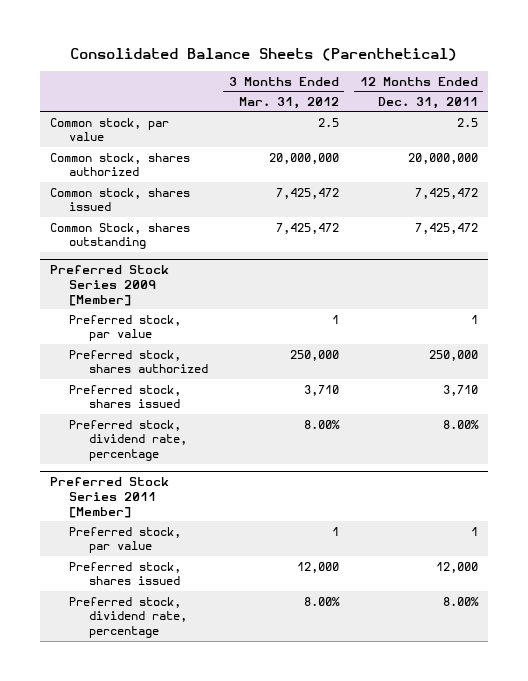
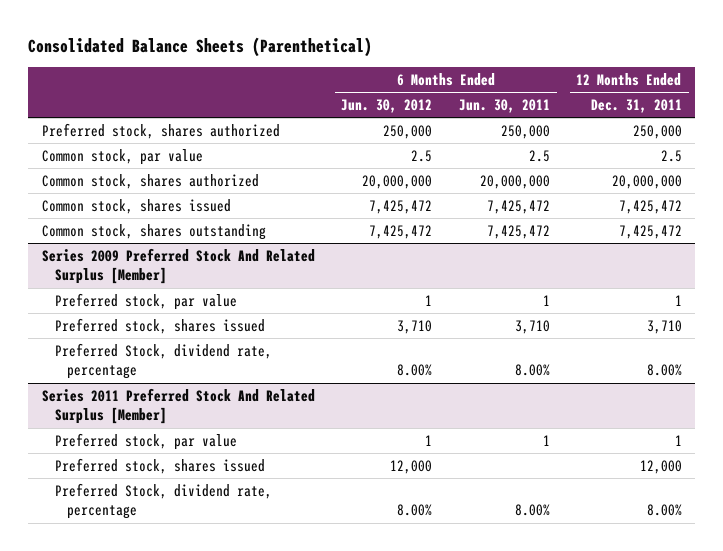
- | 3 Months Ended Mar. 31, 2012 | 12 Months Ended Dec. 31, 2011
+ | 6 Months Ended Jun. 30, 2012 | 6 Months Ended Jun. 30, 2011 | 12 Months Ended Dec. 31, 2011
+ Preferred stock, shares authorized | 250,000 | 250,000 | 250,000
- Common Stock, shares outstanding | 7,425,472 | 7,425,472
- Preferred Stock Series 2009 [Member]
+ Common stock, shares outstanding | 7,425,472 | 7,425,472 | 7,425,472
+ Series 2009 Preferred Stock And Related Surplus [Member]
- Preferred stock, shares authorized | 250,000 | 250,000
- Preferred stock, dividend rate, percentage | 8.00% | 8.00%
- Preferred Stock Series 2011 [Member]
+ Preferred Stock, dividend rate, percentage | 8.00% | 8.00% | 8.00%
+ Series 2011 Preferred Stock And Related Surplus [Member]
- Preferred stock, dividend rate, percentage | 8.00% | 8.00%
+ Preferred Stock, dividend rate, percentage | 8.00% | 8.00% | 8.00%

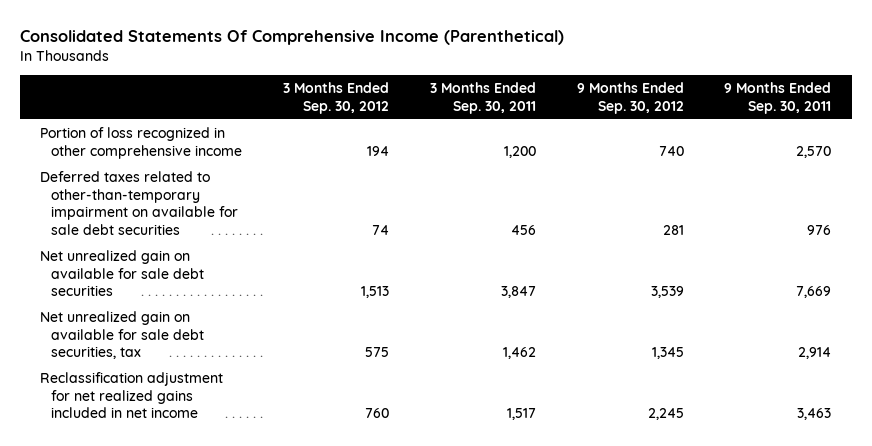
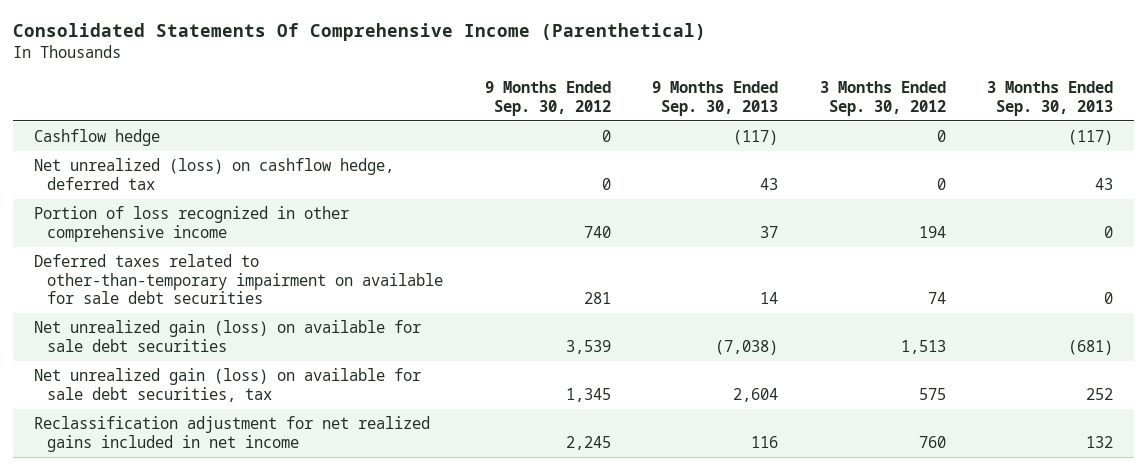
- | 3 Months Ended Sep. 30, 2012 | 3 Months Ended Sep. 30, 2011 | 9 Months Ended Sep. 30, 2012 | 9 Months Ended Sep. 30, 2011
+ | 9 Months Ended Sep. 30, 2012 | 9 Months Ended Sep. 30, 2013 | 3 Months Ended Sep. 30, 2012 | 3 Months Ended Sep. 30, 2013
+ Cashflow hedge | 0 | (117) | 0 | (117)
+ Net unrealized (loss) on cashflow hedge, deferred tax | 0 | 43 | 0 | 43
- Net unrealized gain on available for sale debt securities | 1,513 | 3,847 | 3,539 | 7,669
- Net unrealized gain on available for sale debt securities, tax | 575 | 1,462 | 1,345 | 2,914
+ Net unrealized gain (loss) on available for sale debt securities | 3,539 | (7,038) | 1,513 | (681)
+ Net unrealized gain (loss) on available for sale debt securities, tax | 1,345 | 2,604 | 575 | 252

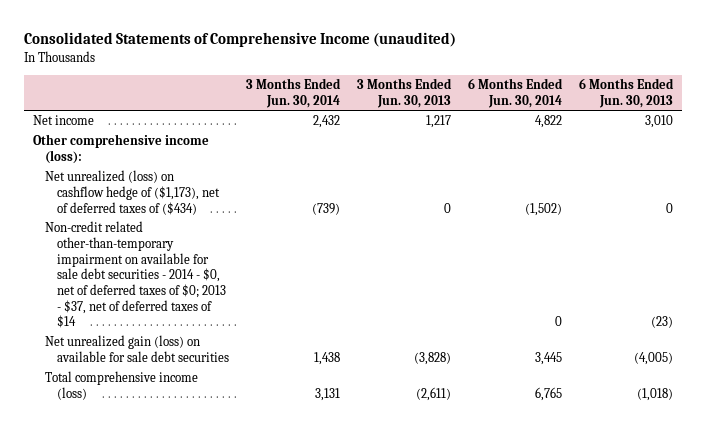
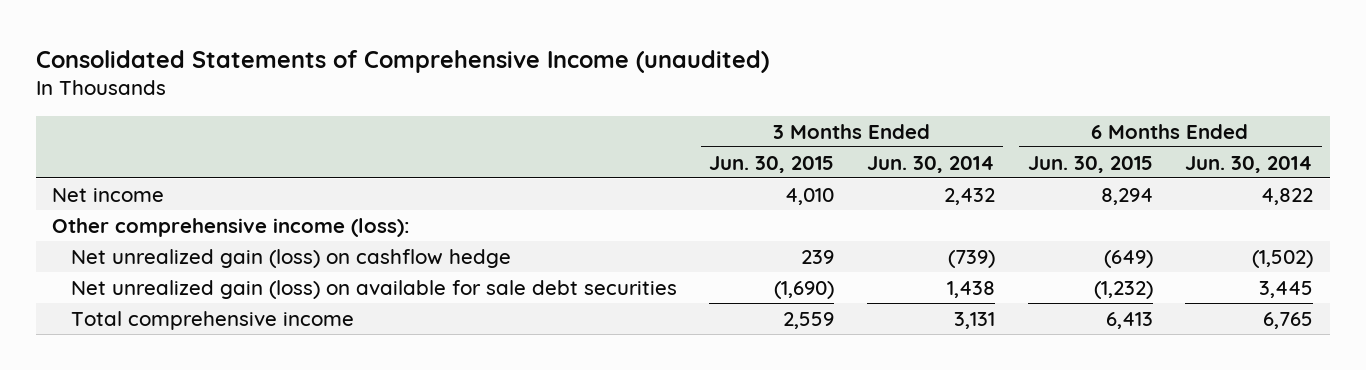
- | 3 Months Ended Jun. 30, 2014 | 3 Months Ended Jun. 30, 2013 | 6 Months Ended Jun. 30, 2014 | 6 Months Ended Jun. 30, 2013
+ | 3 Months Ended Jun. 30, 2015 | 3 Months Ended Jun. 30, 2014 | 6 Months Ended Jun. 30, 2015 | 6 Months Ended Jun. 30, 2014
- Net unrealized (loss) on cashflow hedge of ($1,173), net of deferred taxes of ($434) | (739) | 0 | (1,502) | 0
- Non-credit related other-than-temporary impairment on available for sale debt securities - 2014 - $0, net of deferred taxes of $0; 2013 - $37, net of deferred taxes of $14 | | | 0 | (23)
+ Net unrealized gain (loss) on cashflow hedge | 239 | (739) | (649) | (1,502)
- Total comprehensive income (loss) | 3,131 | (2,611) | 6,765 | (1,018)
+ Total comprehensive income | 2,559 | 3,131 | 6,413 | 6,765

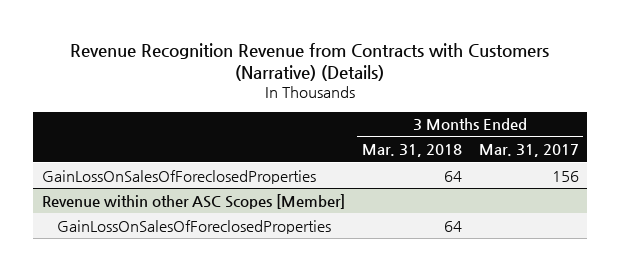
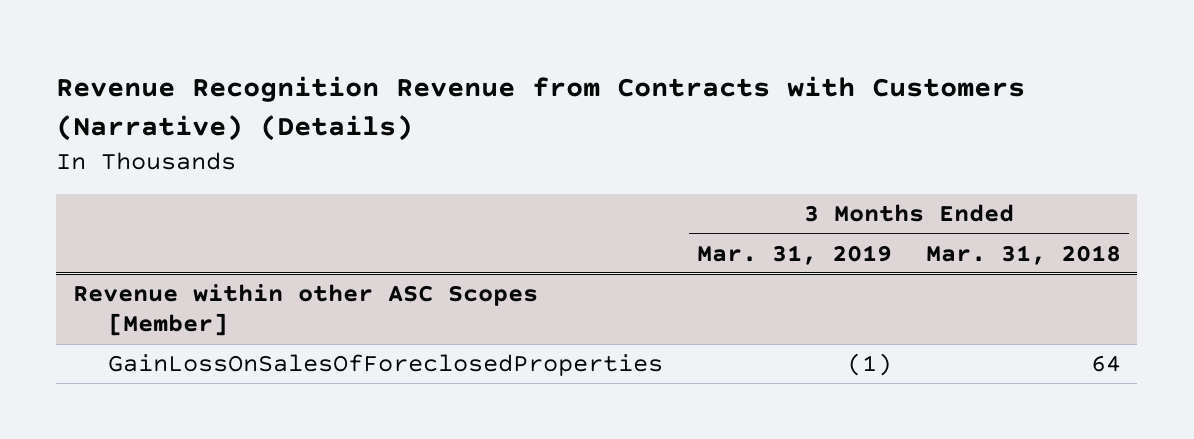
- | 3 Months Ended Mar. 31, 2018 | 3 Months Ended Mar. 31, 2017
+ | 3 Months Ended Mar. 31, 2019 | 3 Months Ended Mar. 31, 2018
- GainLossOnSalesOfForeclosedProperties | 64 | 156

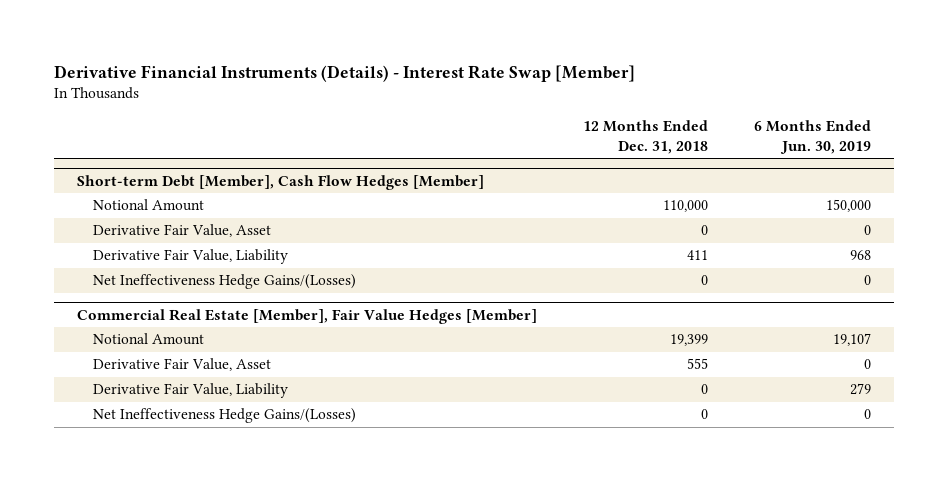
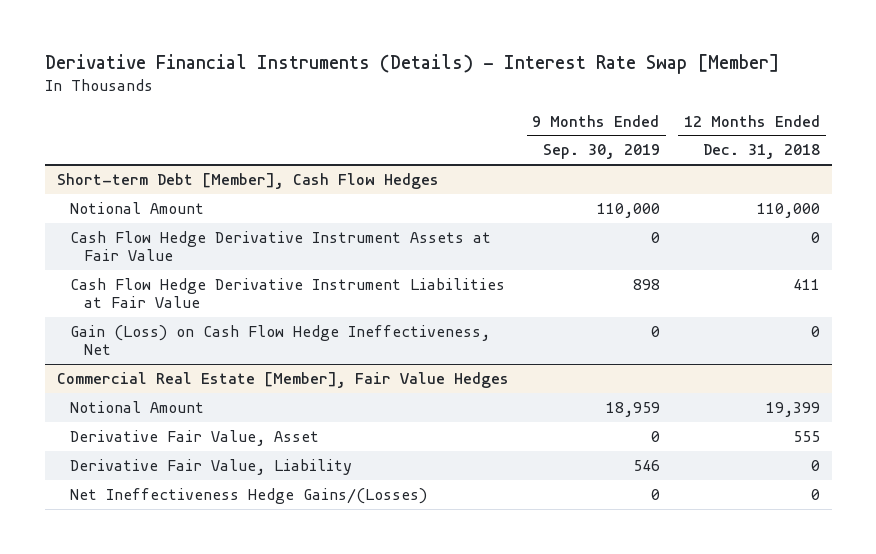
- | 12 Months Ended Dec. 31, 2018 | 6 Months Ended Jun. 30, 2019
+ | 9 Months Ended Sep. 30, 2019 | 12 Months Ended Dec. 31, 2018
- Short-term Debt [Member], Cash Flow Hedges [Member]
+ Short-term Debt [Member], Cash Flow Hedges
- Derivative Fair Value, Asset | 0 | 0
- Derivative Fair Value, Liability | 411 | 968
- Net Ineffectiveness Hedge Gains/(Losses) | 0 | 0
- Commercial Real Estate [Member], Fair Value Hedges [Member]
+ Cash Flow Hedge Derivative Instrument Assets at Fair Value | 0 | 0
+ Cash Flow Hedge Derivative Instrument Liabilities at Fair Value | 898 | 411
+ Gain (Loss) on Cash Flow Hedge Ineffectiveness, Net | 0 | 0
+ Commercial Real Estate [Member], Fair Value Hedges

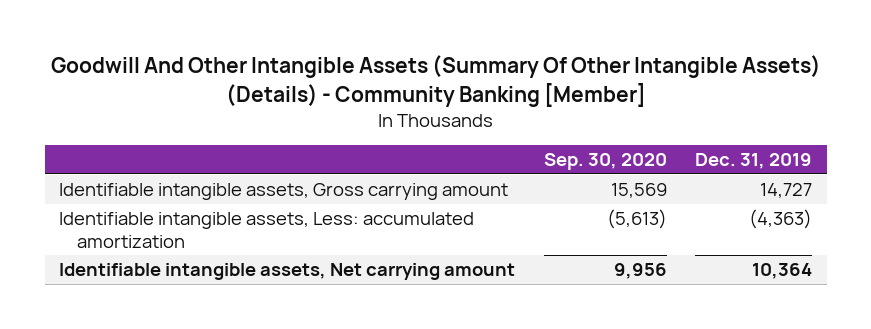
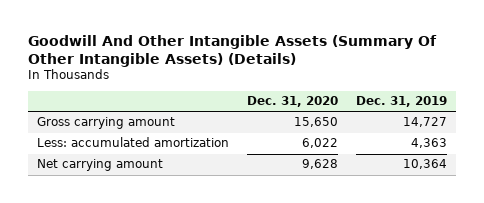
- Goodwill And Other Intangible Assets (Summary Of Other Intangible Assets) (Details) - Community Banking [Member]
+ Goodwill And Other Intangible Assets (Summary Of Other Intangible Assets) (Details)
- | Sep. 30, 2020 | Dec. 31, 2019
+ | Dec. 31, 2020 | Dec. 31, 2019
- Identifiable intangible assets, Gross carrying amount | 15,569 | 14,727
- Identifiable intangible assets, Less: accumulated amortization | (5,613) | (4,363)
- Identifiable intangible assets, Net carrying amount | 9,956 | 10,364
+ Gross carrying amount | 15,650 | 14,727
+ Less: accumulated amortization | 6,022 | 4,363
+ Net carrying amount | 9,628 | 10,364

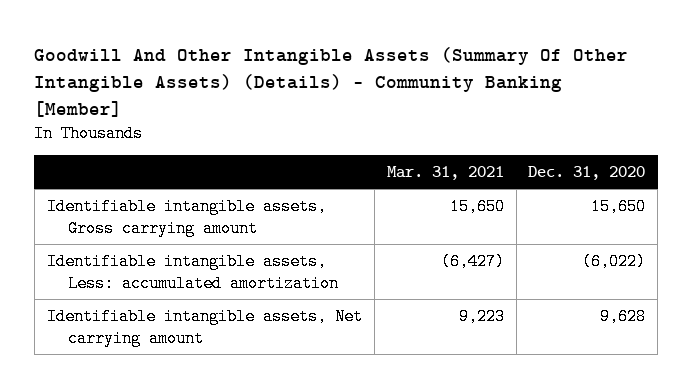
- Goodwill And Other Intangible Assets (Summary Of Other Intangible Assets) (Details)
+ Goodwill And Other Intangible Assets (Summary Of Other Intangible Assets) (Details) - Community Banking [Member]
- | Dec. 31, 2020 | Dec. 31, 2019
+ | Mar. 31, 2021 | Dec. 31, 2020
- Gross carrying amount | 15,650 | 14,727
- Less: accumulated amortization | 6,022 | 4,363
- Net carrying amount | 9,628 | 10,364
+ Identifiable intangible assets, Gross carrying amount | 15,650 | 15,650
+ Identifiable intangible assets, Less: accumulated amortization | (6,427) | (6,022)
+ Identifiable intangible assets, Net carrying amount | 9,223 | 9,628

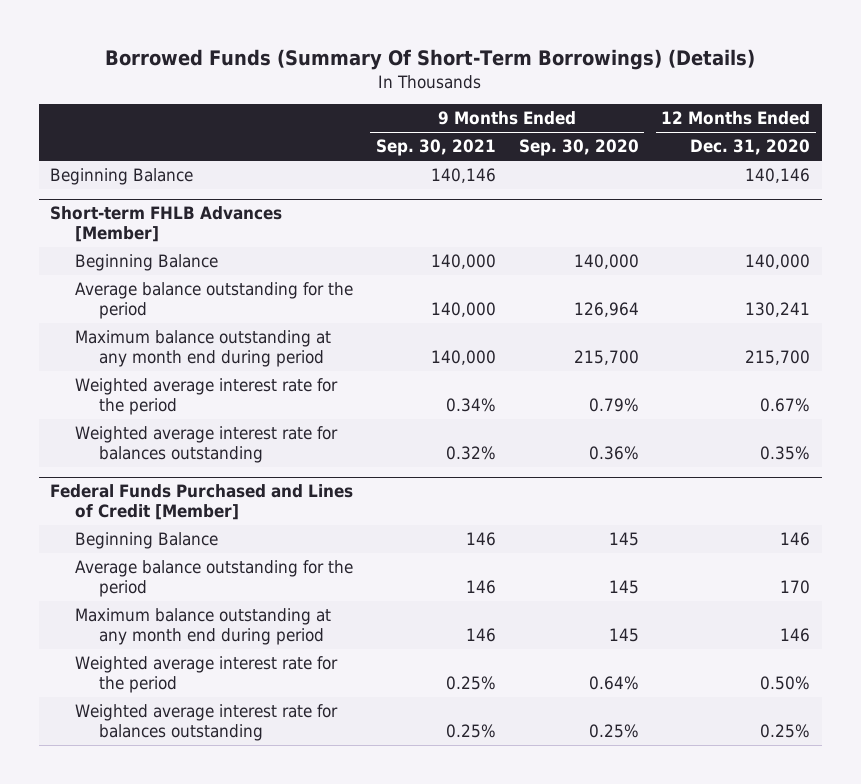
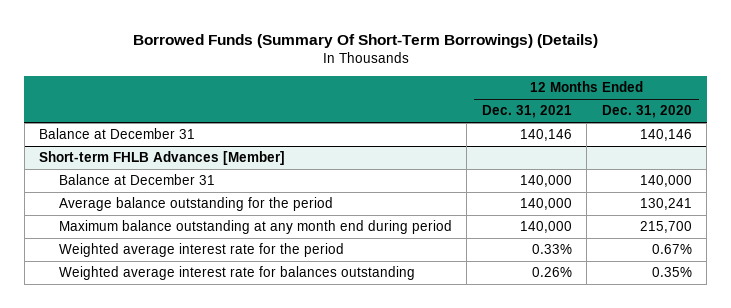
- | 9 Months Ended Sep. 30, 2021 | 9 Months Ended Sep. 30, 2020 | 12 Months Ended Dec. 31, 2020
+ | 12 Months Ended Dec. 31, 2021 | 12 Months Ended Dec. 31, 2020
- Beginning Balance | 140,146 | | 140,146
+ Balance at December 31 | 140,146 | 140,146
@ Short-term FHLB Advances [Member]
- Beginning Balance | 140,000 | 140,000 | 140,000
+ Balance at December 31 | 140,000 | 140,000
- Federal Funds Purchased and Lines of Credit [Member]
- Beginning Balance | 146 | 145 | 146
- Average balance outstanding for the period | 146 | 145 | 170
- Maximum balance outstanding at any month end during period | 146 | 145 | 146
- Weighted average interest rate for the period | 0.25% | 0.64% | 0.50%
- Weighted average interest rate for balances outstanding | 0.25% | 0.25% | 0.25%

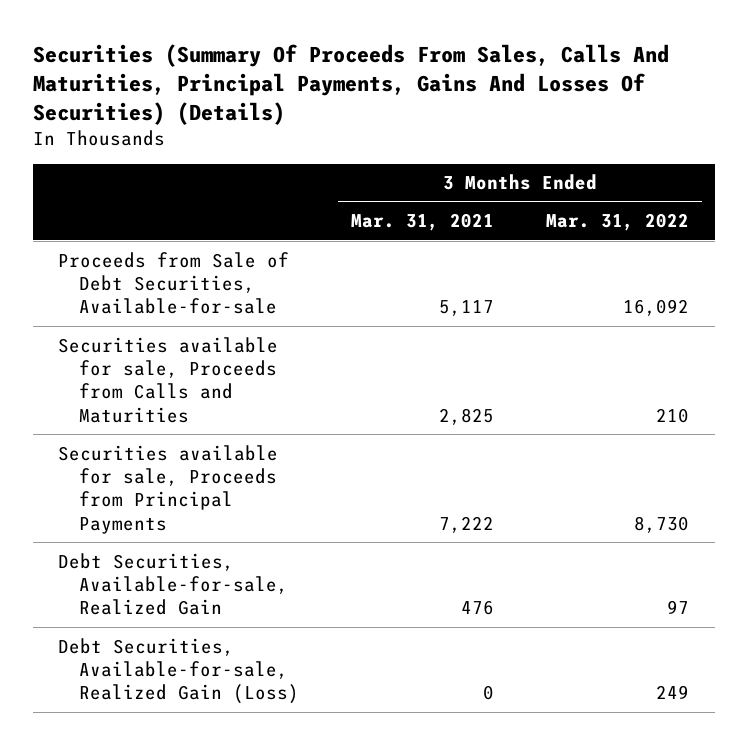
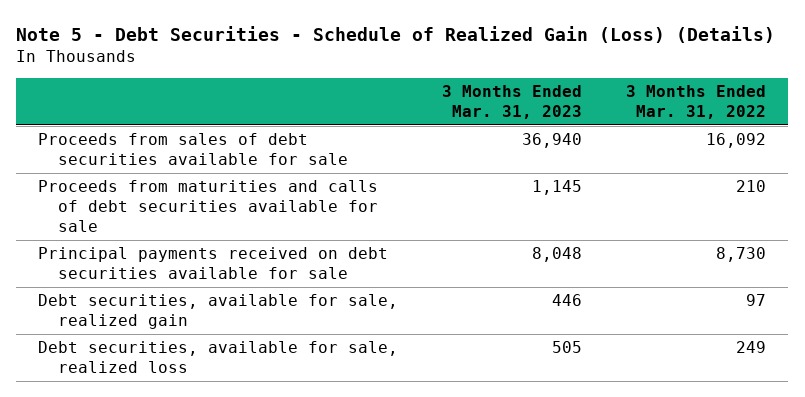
- Securities (Summary Of Proceeds From Sales, Calls And Maturities, Principal Payments, Gains And Losses Of Securities) (Details)
+ Note 5 - Debt Securities - Schedule of Realized Gain (Loss) (Details)
- | 3 Months Ended Mar. 31, 2021 | 3 Months Ended Mar. 31, 2022
+ | 3 Months Ended Mar. 31, 2023 | 3 Months Ended Mar. 31, 2022
- Proceeds from Sale of Debt Securities, Available-for-sale | 5,117 | 16,092
- Securities available for sale, Proceeds from Calls and Maturities | 2,825 | 210
- Securities available for sale, Proceeds from Principal Payments | 7,222 | 8,730
- Debt Securities, Available-for-sale, Realized Gain | 476 | 97
- Debt Securities, Available-for-sale, Realized Gain (Loss) | 0 | 249
+ Proceeds from sales of debt securities available for sale | 36,940 | 16,092
+ Proceeds from maturities and calls of debt securities available for sale | 1,145 | 210
+ Principal payments received on debt securities available for sale | 8,048 | 8,730
+ Debt securities, available for sale, realized gain | 446 | 97
+ Debt securities, available for sale, realized loss | 505 | 249

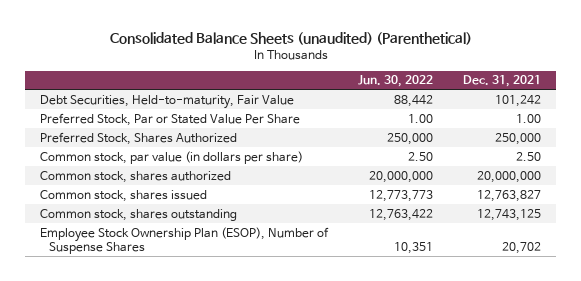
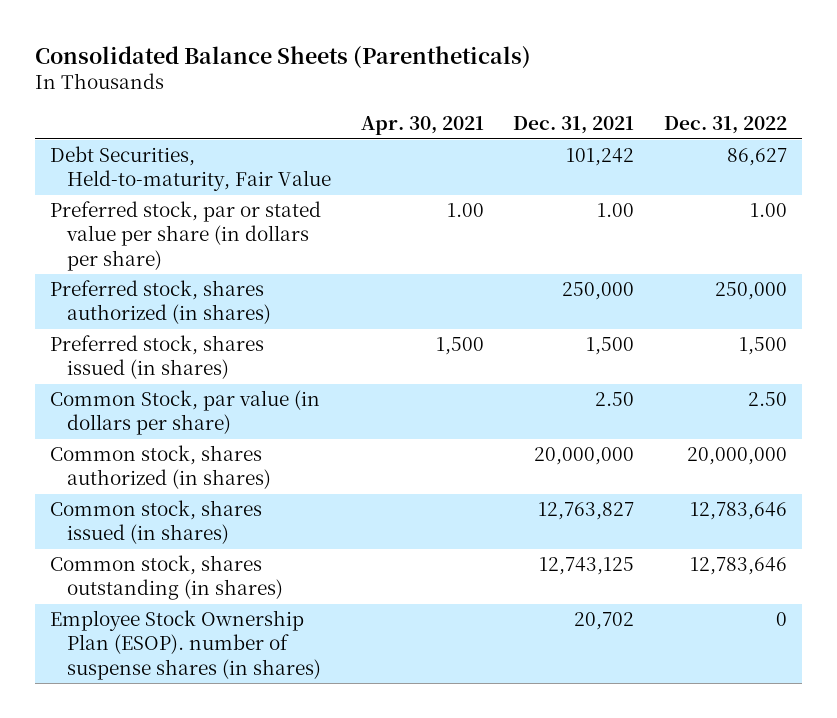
- Consolidated Balance Sheets (unaudited) (Parenthetical)
+ Consolidated Balance Sheets (Parentheticals)
- | Jun. 30, 2022 | Dec. 31, 2021
+ | Apr. 30, 2021 | Dec. 31, 2021 | Dec. 31, 2022
- Preferred Stock, Par or Stated Value Per Share | 1.00 | 1.00
- Preferred Stock, Shares Authorized | 250,000 | 250,000
- Common stock, par value (in dollars per share) | 2.50 | 2.50
- Common stock, shares authorized | 20,000,000 | 20,000,000
- Common stock, shares issued | 12,773,773 | 12,763,827
- Common stock, shares outstanding | 12,763,422 | 12,743,125
- Employee Stock Ownership Plan (ESOP), Number of Suspense Shares | 10,351 | 20,702
+ Preferred stock, par or stated value per share (in dollars per share) | 1.00 | 1.00 | 1.00
+ Preferred stock, shares authorized (in shares) | | 250,000 | 250,000
+ Preferred stock, shares issued (in shares) | 1,500 | 1,500 | 1,500
+ Common Stock, par value (in dollars per share) | | 2.50 | 2.50
+ Common stock, shares authorized (in shares) | | 20,000,000 | 20,000,000
+ Common stock, shares issued (in shares) | | 12,763,827 | 12,783,646
+ Common stock, shares outstanding (in shares) | | 12,743,125 | 12,783,646
+ Employee Stock Ownership Plan (ESOP). number of suspense shares (in shares) | | 20,702 | 0

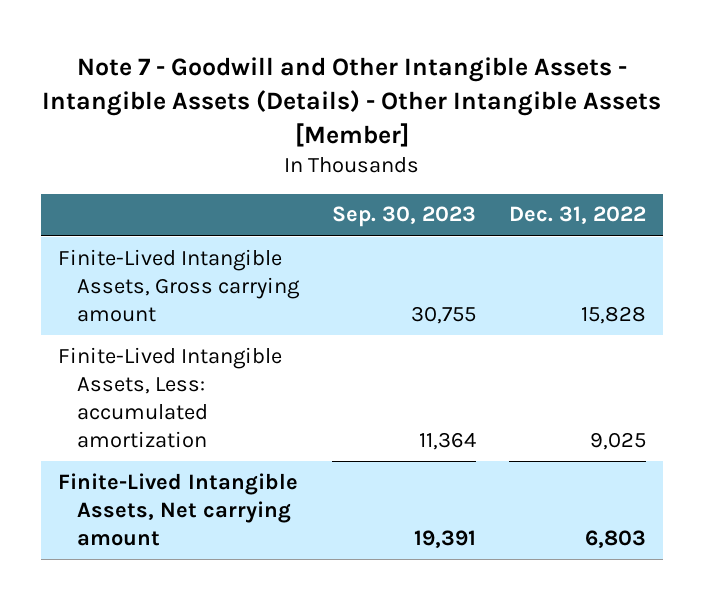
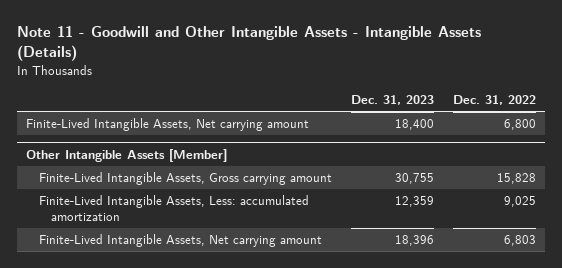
- Note 7 - Goodwill and Other Intangible Assets - Intangible Assets (Details) - Other Intangible Assets [Member]
+ Note 11 - Goodwill and Other Intangible Assets - Intangible Assets (Details)
- | Sep. 30, 2023 | Dec. 31, 2022
+ | Dec. 31, 2023 | Dec. 31, 2022
+ Finite-Lived Intangible Assets, Net carrying amount | 18,400 | 6,800
+ Other Intangible Assets [Member]

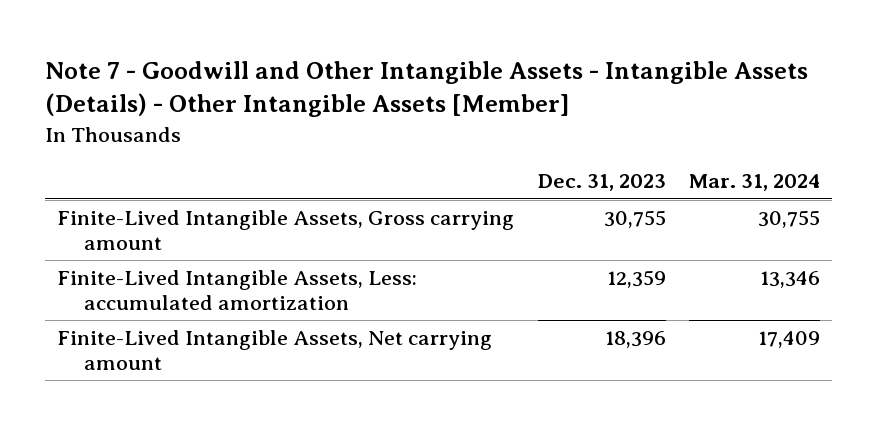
- Note 11 - Goodwill and Other Intangible Assets - Intangible Assets (Details)
+ Note 7 - Goodwill and Other Intangible Assets - Intangible Assets (Details) - Other Intangible Assets [Member]
- | Dec. 31, 2023 | Dec. 31, 2022
+ | Dec. 31, 2023 | Mar. 31, 2024
- Finite-Lived Intangible Assets, Net carrying amount | 18,400 | 6,800
- Other Intangible Assets [Member]

